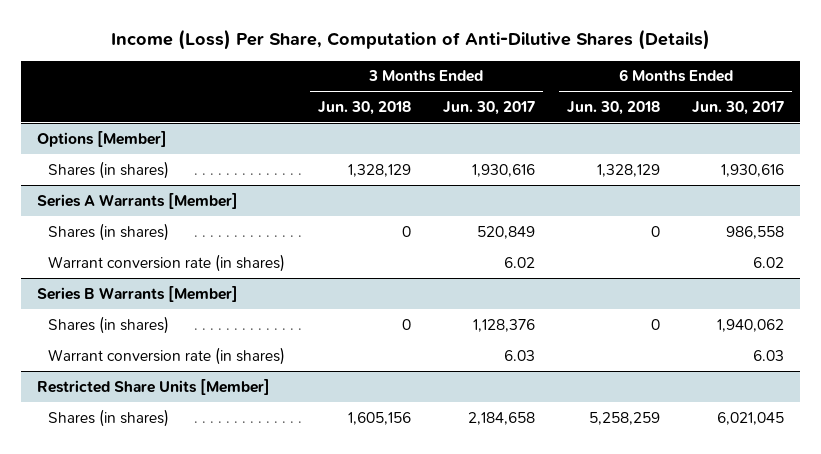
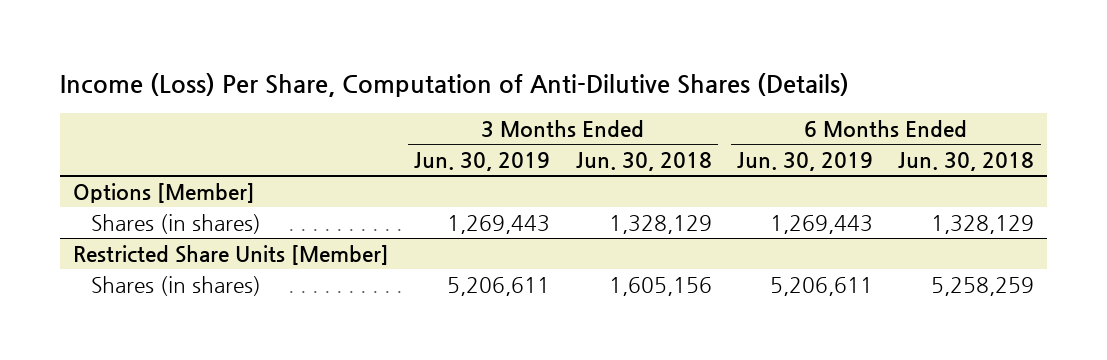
- | 3 Months Ended Jun. 30, 2018 | 3 Months Ended Jun. 30, 2017 | 6 Months Ended Jun. 30, 2018 | 6 Months Ended Jun. 30, 2017
+ | 3 Months Ended Jun. 30, 2019 | 3 Months Ended Jun. 30, 2018 | 6 Months Ended Jun. 30, 2019 | 6 Months Ended Jun. 30, 2018
- Series A Warrants [Member]
- Shares (in shares) | 0 | 520,849 | 0 | 986,558
- Warrant conversion rate (in shares) | | 6.02 | | 6.02
- Series B Warrants [Member]
- Shares (in shares) | 0 | 1,128,376 | 0 | 1,940,062
- Warrant conversion rate (in shares) | | 6.03 | | 6.03

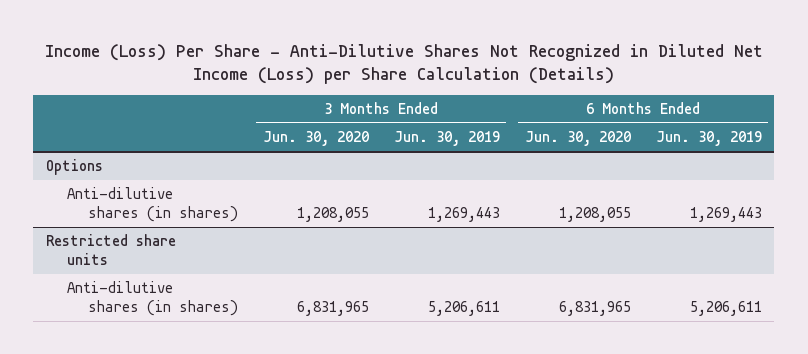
- Income (Loss) Per Share, Computation of Anti-Dilutive Shares (Details)
+ Income (Loss) Per Share - Anti-Dilutive Shares Not Recognized in Diluted Net Income (Loss) per Share Calculation (Details)
- | 3 Months Ended Jun. 30, 2019 | 3 Months Ended Jun. 30, 2018 | 6 Months Ended Jun. 30, 2019 | 6 Months Ended Jun. 30, 2018
+ | 3 Months Ended Jun. 30, 2020 | 3 Months Ended Jun. 30, 2019 | 6 Months Ended Jun. 30, 2020 | 6 Months Ended Jun. 30, 2019
- Options [Member]
- Shares (in shares) | 1,269,443 | 1,328,129 | 1,269,443 | 1,328,129
- Restricted Share Units [Member]
- Shares (in shares) | 5,206,611 | 1,605,156 | 5,206,611 | 5,258,259
+ Options
+ Anti-dilutive shares (in shares) | 1,208,055 | 1,269,443 | 1,208,055 | 1,269,443
+ Restricted share units
+ Anti-dilutive shares (in shares) | 6,831,965 | 5,206,611 | 6,831,965 | 5,206,611

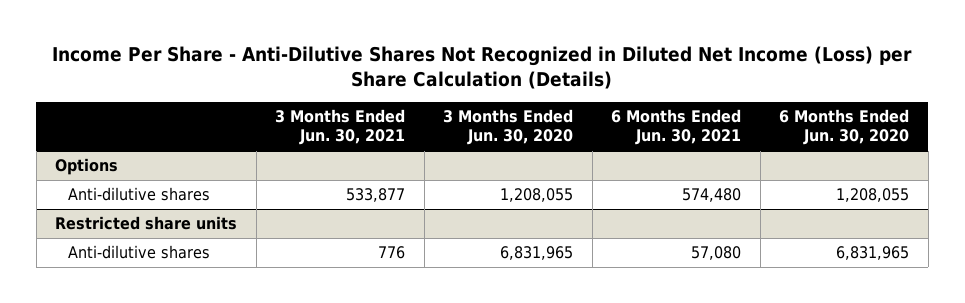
- Income (Loss) Per Share - Anti-Dilutive Shares Not Recognized in Diluted Net Income (Loss) per Share Calculation (Details)
+ Income Per Share - Anti-Dilutive Shares Not Recognized in Diluted Net Income (Loss) per Share Calculation (Details)
- | 3 Months Ended Jun. 30, 2020 | 3 Months Ended Jun. 30, 2019 | 6 Months Ended Jun. 30, 2020 | 6 Months Ended Jun. 30, 2019
+ | 3 Months Ended Jun. 30, 2021 | 3 Months Ended Jun. 30, 2020 | 6 Months Ended Jun. 30, 2021 | 6 Months Ended Jun. 30, 2020
@ Options
- Anti-dilutive shares (in shares) | 1,208,055 | 1,269,443 | 1,208,055 | 1,269,443
+ Anti-dilutive shares | 533,877 | 1,208,055 | 574,480 | 1,208,055
@ Restricted share units
- Anti-dilutive shares (in shares) | 6,831,965 | 5,206,611 | 6,831,965 | 5,206,611
+ Anti-dilutive shares | 776 | 6,831,965 | 57,080 | 6,831,965

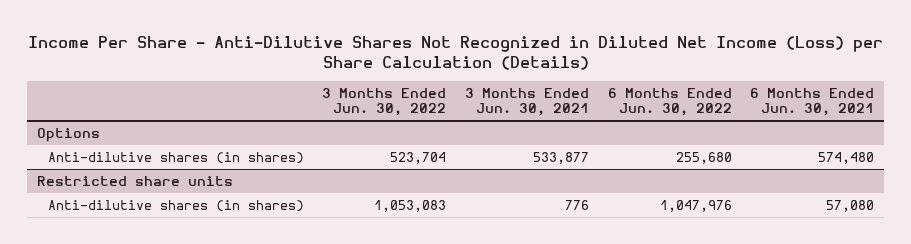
- | 3 Months Ended Jun. 30, 2021 | 3 Months Ended Jun. 30, 2020 | 6 Months Ended Jun. 30, 2021 | 6 Months Ended Jun. 30, 2020
+ | 3 Months Ended Jun. 30, 2022 | 3 Months Ended Jun. 30, 2021 | 6 Months Ended Jun. 30, 2022 | 6 Months Ended Jun. 30, 2021
@ Options
- Anti-dilutive shares | 533,877 | 1,208,055 | 574,480 | 1,208,055
+ Anti-dilutive shares (in shares) | 523,704 | 533,877 | 255,680 | 574,480
@ Restricted share units
- Anti-dilutive shares | 776 | 6,831,965 | 57,080 | 6,831,965
+ Anti-dilutive shares (in shares) | 1,053,083 | 776 | 1,047,976 | 57,080

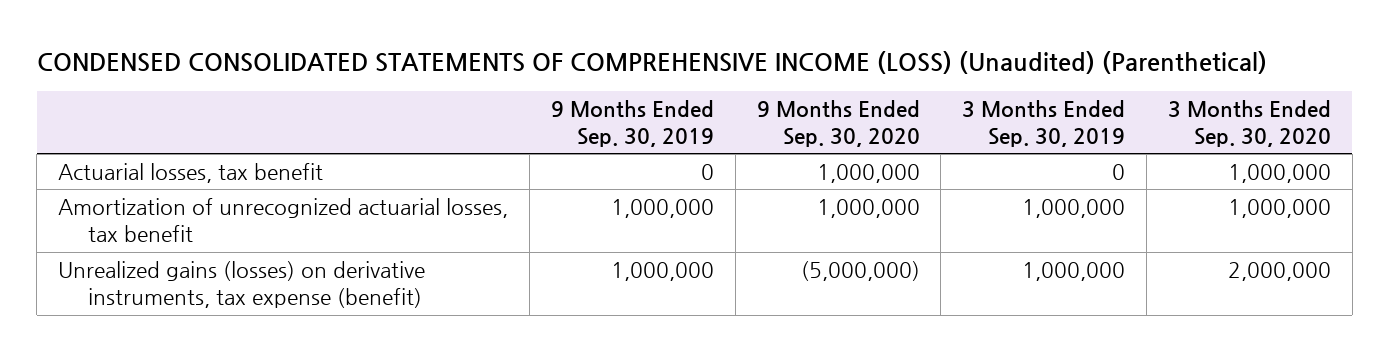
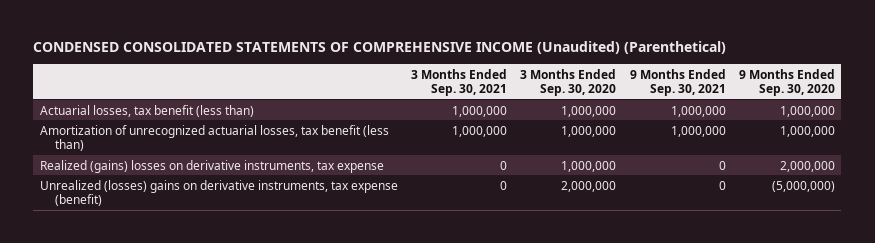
- CONDENSED CONSOLIDATED STATEMENTS OF COMPREHENSIVE INCOME (LOSS) (Unaudited) (Parenthetical)
+ CONDENSED CONSOLIDATED STATEMENTS OF COMPREHENSIVE INCOME (Unaudited) (Parenthetical)
- | 9 Months Ended Sep. 30, 2019 | 9 Months Ended Sep. 30, 2020 | 3 Months Ended Sep. 30, 2019 | 3 Months Ended Sep. 30, 2020
+ | 3 Months Ended Sep. 30, 2021 | 3 Months Ended Sep. 30, 2020 | 9 Months Ended Sep. 30, 2021 | 9 Months Ended Sep. 30, 2020
- Actuarial losses, tax benefit | 0 | 1,000,000 | 0 | 1,000,000
- Amortization of unrecognized actuarial losses, tax benefit | 1,000,000 | 1,000,000 | 1,000,000 | 1,000,000
- Unrealized gains (losses) on derivative instruments, tax expense (benefit) | 1,000,000 | (5,000,000) | 1,000,000 | 2,000,000
+ Actuarial losses, tax benefit (less than) | 1,000,000 | 1,000,000 | 1,000,000 | 1,000,000
+ Amortization of unrecognized actuarial losses, tax benefit (less than) | 1,000,000 | 1,000,000 | 1,000,000 | 1,000,000
+ Realized (gains) losses on derivative instruments, tax expense | 0 | 1,000,000 | 0 | 2,000,000
+ Unrealized (losses) gains on derivative instruments, tax expense (benefit) | 0 | 2,000,000 | 0 | (5,000,000)

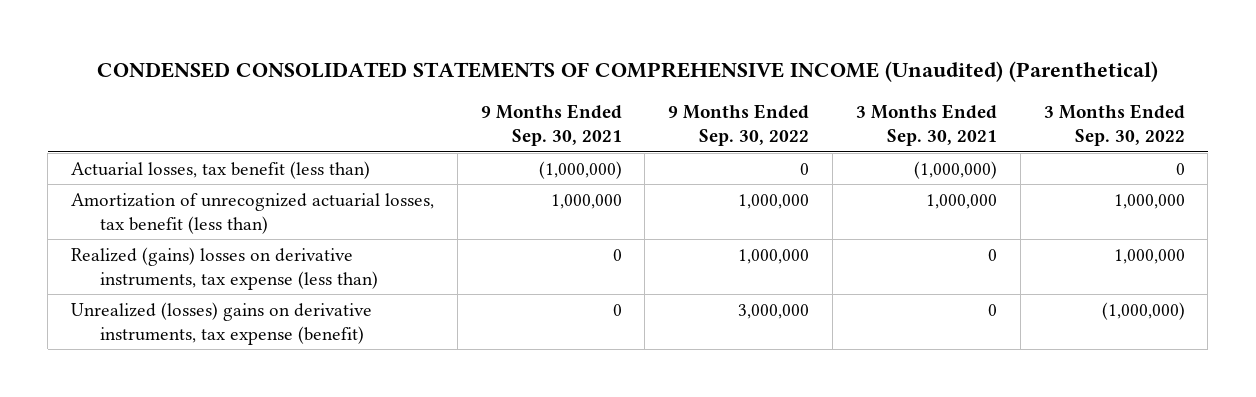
- | 3 Months Ended Sep. 30, 2021 | 3 Months Ended Sep. 30, 2020 | 9 Months Ended Sep. 30, 2021 | 9 Months Ended Sep. 30, 2020
+ | 9 Months Ended Sep. 30, 2021 | 9 Months Ended Sep. 30, 2022 | 3 Months Ended Sep. 30, 2021 | 3 Months Ended Sep. 30, 2022
- Actuarial losses, tax benefit (less than) | 1,000,000 | 1,000,000 | 1,000,000 | 1,000,000
+ Actuarial losses, tax benefit (less than) | (1,000,000) | 0 | (1,000,000) | 0
- Realized (gains) losses on derivative instruments, tax expense | 0 | 1,000,000 | 0 | 2,000,000
+ Realized (gains) losses on derivative instruments, tax expense (less than) | 0 | 1,000,000 | 0 | 1,000,000

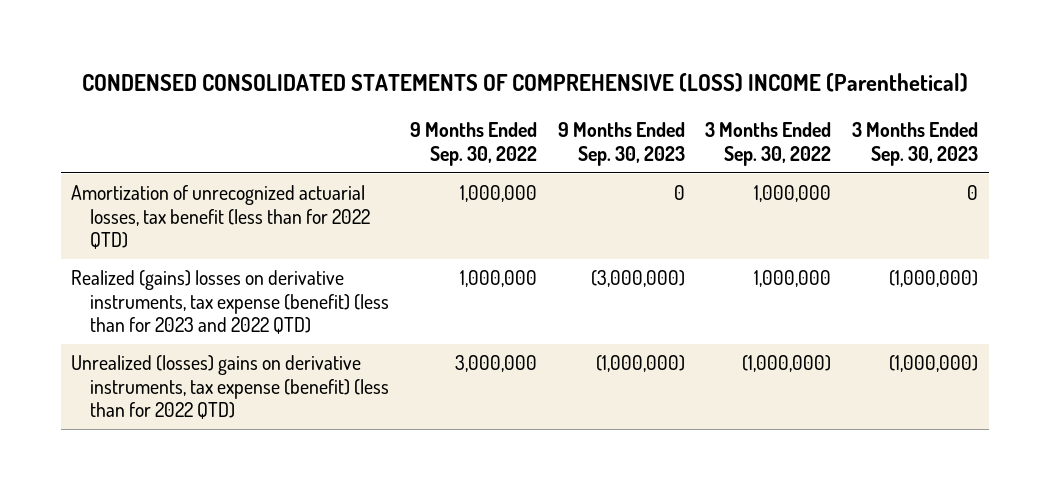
- CONDENSED CONSOLIDATED STATEMENTS OF COMPREHENSIVE INCOME (Unaudited) (Parenthetical)
+ CONDENSED CONSOLIDATED STATEMENTS OF COMPREHENSIVE (LOSS) INCOME (Parenthetical)
- | 9 Months Ended Sep. 30, 2021 | 9 Months Ended Sep. 30, 2022 | 3 Months Ended Sep. 30, 2021 | 3 Months Ended Sep. 30, 2022
+ | 9 Months Ended Sep. 30, 2022 | 9 Months Ended Sep. 30, 2023 | 3 Months Ended Sep. 30, 2022 | 3 Months Ended Sep. 30, 2023
- Actuarial losses, tax benefit (less than) | (1,000,000) | 0 | (1,000,000) | 0
- Amortization of unrecognized actuarial losses, tax benefit (less than) | 1,000,000 | 1,000,000 | 1,000,000 | 1,000,000
- Realized (gains) losses on derivative instruments, tax expense (less than) | 0 | 1,000,000 | 0 | 1,000,000
- Unrealized (losses) gains on derivative instruments, tax expense (benefit) | 0 | 3,000,000 | 0 | (1,000,000)
+ Amortization of unrecognized actuarial losses, tax benefit (less than for 2022 QTD) | 1,000,000 | 0 | 1,000,000 | 0
+ Realized (gains) losses on derivative instruments, tax expense (benefit) (less than for 2023 and 2022 QTD) | 1,000,000 | (3,000,000) | 1,000,000 | (1,000,000)
+ Unrealized (losses) gains on derivative instruments, tax expense (benefit) (less than for 2022 QTD) | 3,000,000 | (1,000,000) | (1,000,000) | (1,000,000)

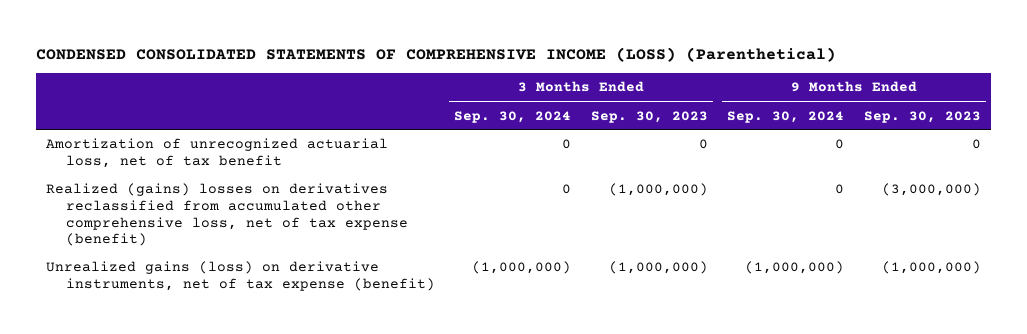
- CONDENSED CONSOLIDATED STATEMENTS OF COMPREHENSIVE (LOSS) INCOME (Parenthetical)
+ CONDENSED CONSOLIDATED STATEMENTS OF COMPREHENSIVE INCOME (LOSS) (Parenthetical)
- | 9 Months Ended Sep. 30, 2022 | 9 Months Ended Sep. 30, 2023 | 3 Months Ended Sep. 30, 2022 | 3 Months Ended Sep. 30, 2023
+ | 3 Months Ended Sep. 30, 2024 | 3 Months Ended Sep. 30, 2023 | 9 Months Ended Sep. 30, 2024 | 9 Months Ended Sep. 30, 2023
- Amortization of unrecognized actuarial losses, tax benefit (less than for 2022 QTD) | 1,000,000 | 0 | 1,000,000 | 0
- Realized (gains) losses on derivative instruments, tax expense (benefit) (less than for 2023 and 2022 QTD) | 1,000,000 | (3,000,000) | 1,000,000 | (1,000,000)
- Unrealized (losses) gains on derivative instruments, tax expense (benefit) (less than for 2022 QTD) | 3,000,000 | (1,000,000) | (1,000,000) | (1,000,000)
+ Amortization of unrecognized actuarial loss, net of tax benefit | 0 | 0 | 0 | 0
+ Realized (gains) losses on derivatives reclassified from accumulated other comprehensive loss, net of tax expense (benefit) | 0 | (1,000,000) | 0 | (3,000,000)
+ Unrealized gains (loss) on derivative instruments, net of tax expense (benefit) | (1,000,000) | (1,000,000) | (1,000,000) | (1,000,000)

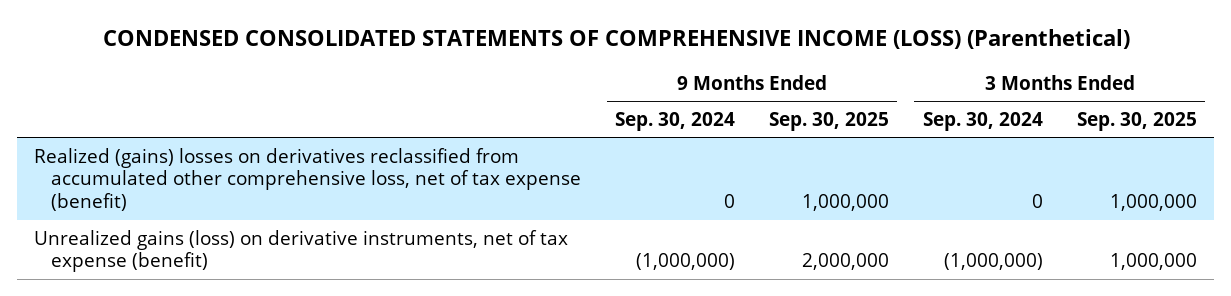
- | 3 Months Ended Sep. 30, 2024 | 3 Months Ended Sep. 30, 2023 | 9 Months Ended Sep. 30, 2024 | 9 Months Ended Sep. 30, 2023
+ | 9 Months Ended Sep. 30, 2024 | 9 Months Ended Sep. 30, 2025 | 3 Months Ended Sep. 30, 2024 | 3 Months Ended Sep. 30, 2025
- Amortization of unrecognized actuarial loss, net of tax benefit | 0 | 0 | 0 | 0

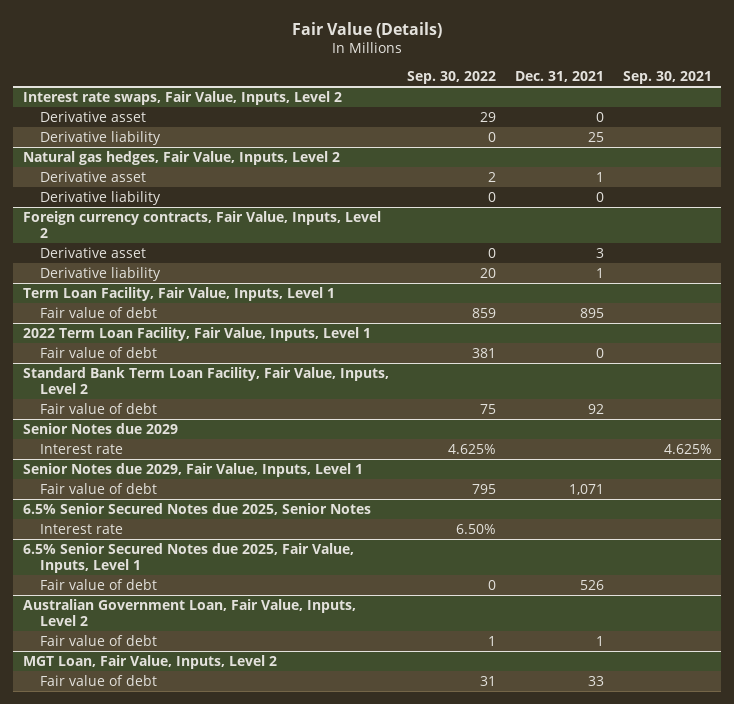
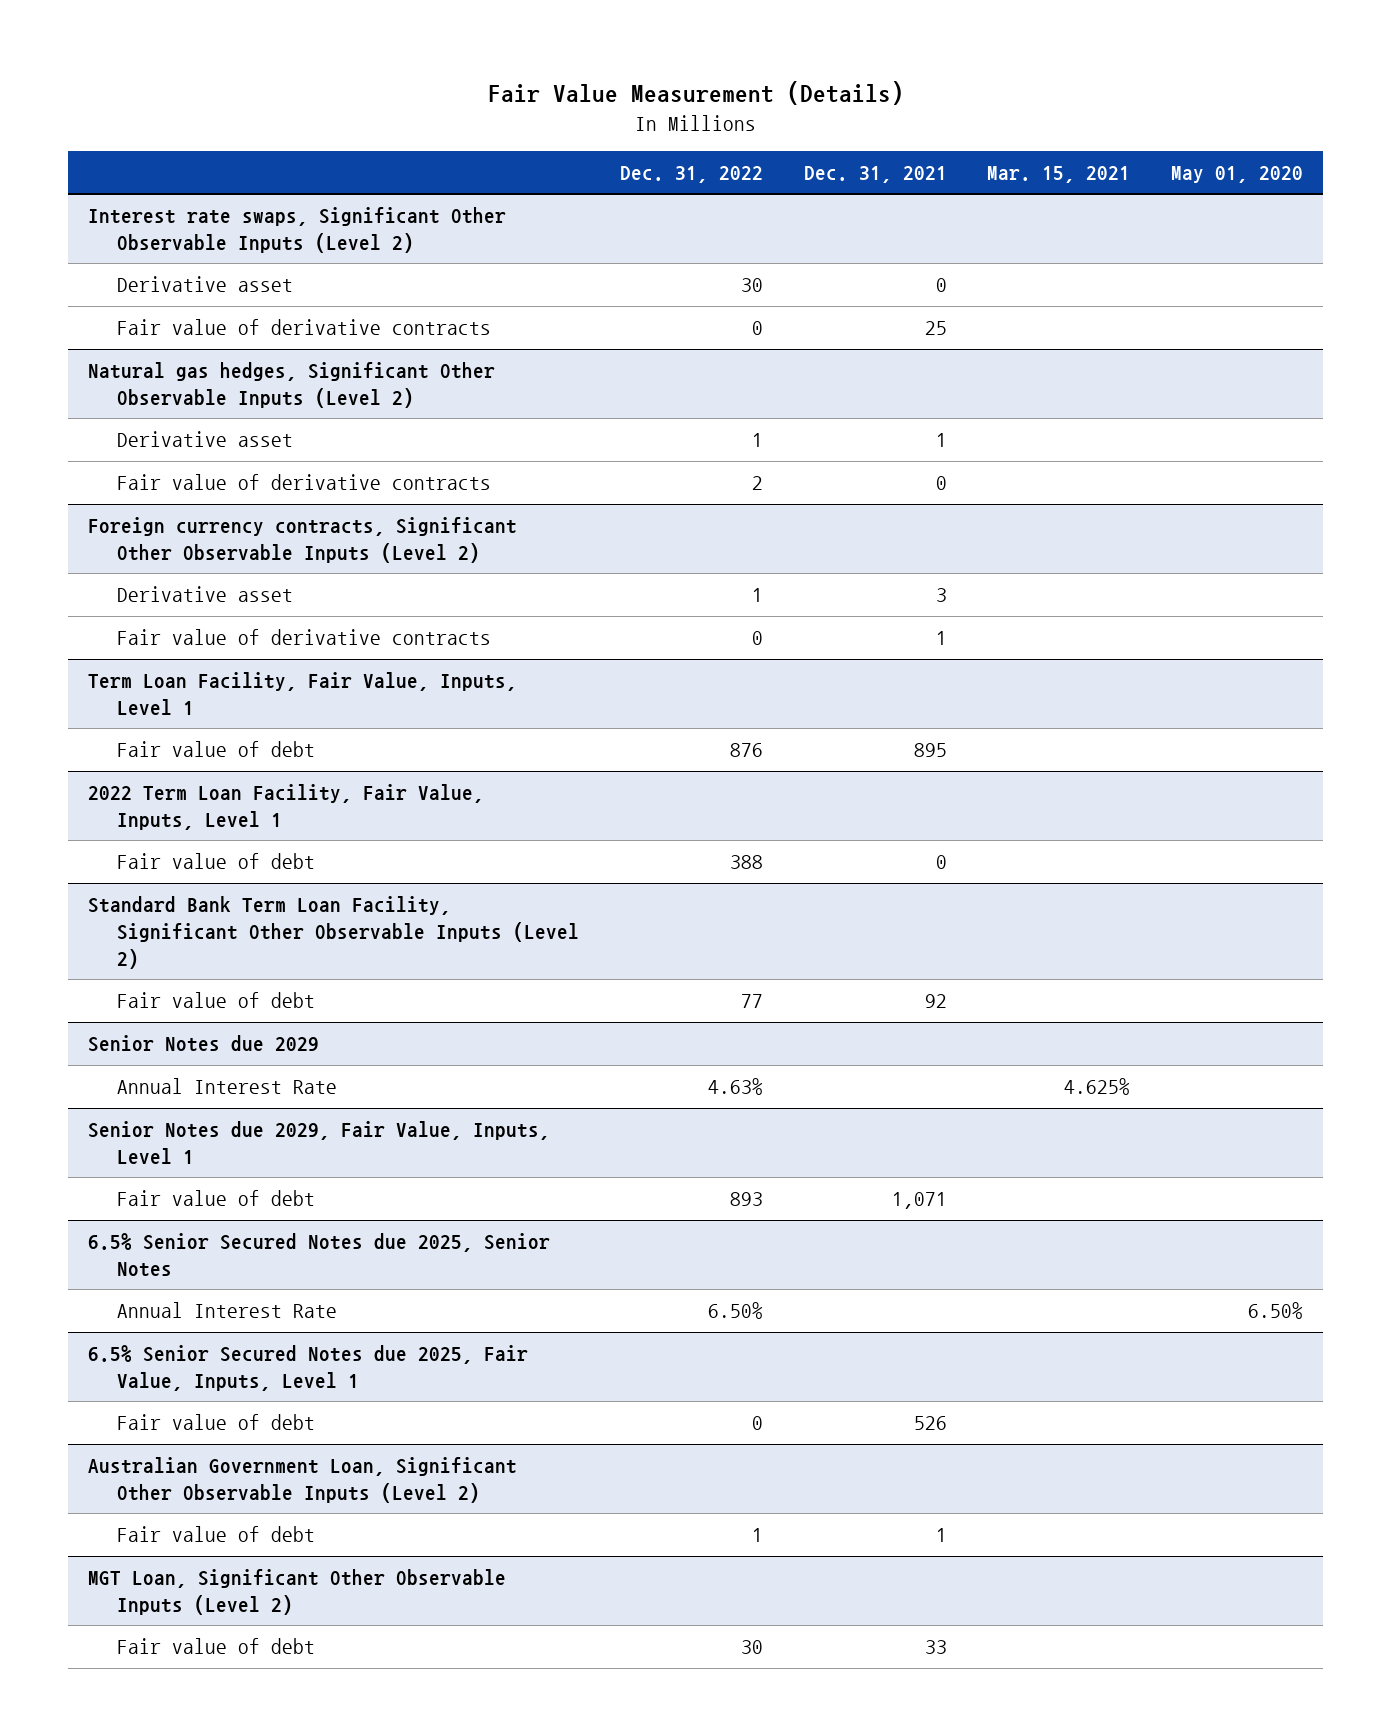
- Fair Value (Details)
+ Fair Value Measurement (Details)
- | Sep. 30, 2022 | Dec. 31, 2021 | Sep. 30, 2021
+ | Dec. 31, 2022 | Dec. 31, 2021 | Mar. 15, 2021 | May 01, 2020
- Interest rate swaps, Fair Value, Inputs, Level 2
+ Interest rate swaps, Significant Other Observable Inputs (Level 2)
- Derivative liability | 0 | 25 |
- Natural gas hedges, Fair Value, Inputs, Level 2
+ Fair value of derivative contracts | 0 | 25 | |
+ Natural gas hedges, Significant Other Observable Inputs (Level 2)
- Derivative liability | 0 | 0 |
- Foreign currency contracts, Fair Value, Inputs, Level 2
+ Fair value of derivative contracts | 2 | 0 | |
+ Foreign currency contracts, Significant Other Observable Inputs (Level 2)
- Derivative liability | 20 | 1 |
+ Fair value of derivative contracts | 0 | 1 | |
- Standard Bank Term Loan Facility, Fair Value, Inputs, Level 2
+ Standard Bank Term Loan Facility, Significant Other Observable Inputs (Level 2)
@ Senior Notes due 2029
- Interest rate | 4.625% | | 4.625%
+ Annual Interest Rate | 4.63% | | 4.625% |
@ 6.5% Senior Secured Notes due 2025, Senior Notes
- Interest rate | 6.50% | |
+ Annual Interest Rate | 6.50% | | | 6.50%
- Australian Government Loan, Fair Value, Inputs, Level 2
+ Australian Government Loan, Significant Other Observable Inputs (Level 2)
- MGT Loan, Fair Value, Inputs, Level 2
+ MGT Loan, Significant Other Observable Inputs (Level 2)

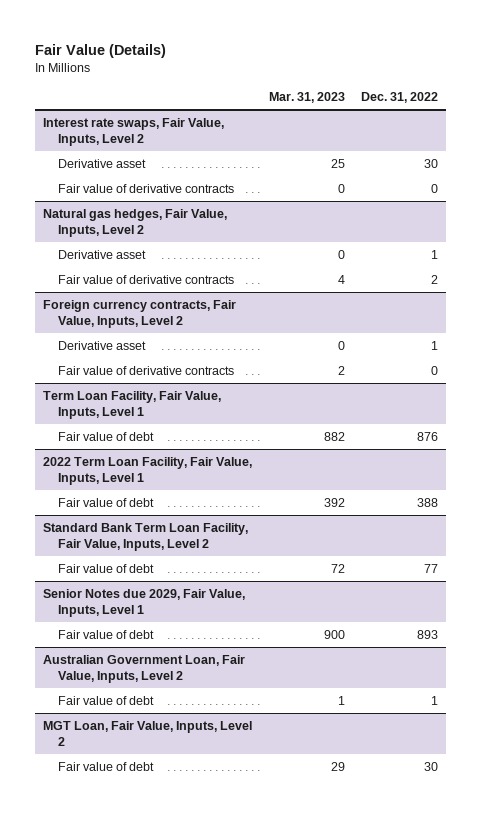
- Fair Value Measurement (Details)
+ Fair Value (Details)
- | Dec. 31, 2022 | Dec. 31, 2021 | Mar. 15, 2021 | May 01, 2020
+ | Mar. 31, 2023 | Dec. 31, 2022
- Interest rate swaps, Significant Other Observable Inputs (Level 2)
+ Interest rate swaps, Fair Value, Inputs, Level 2
- Natural gas hedges, Significant Other Observable Inputs (Level 2)
+ Natural gas hedges, Fair Value, Inputs, Level 2
- Foreign currency contracts, Significant Other Observable Inputs (Level 2)
+ Foreign currency contracts, Fair Value, Inputs, Level 2
- Standard Bank Term Loan Facility, Significant Other Observable Inputs (Level 2)
+ Standard Bank Term Loan Facility, Fair Value, Inputs, Level 2
- Senior Notes due 2029
- Annual Interest Rate | 4.63% | | 4.625% |
- 6.5% Senior Secured Notes due 2025, Senior Notes
- Annual Interest Rate | 6.50% | | | 6.50%
- 6.5% Senior Secured Notes due 2025, Fair Value, Inputs, Level 1
- Fair value of debt | 0 | 526 | |
- Australian Government Loan, Significant Other Observable Inputs (Level 2)
+ Australian Government Loan, Fair Value, Inputs, Level 2
- MGT Loan, Significant Other Observable Inputs (Level 2)
+ MGT Loan, Fair Value, Inputs, Level 2

